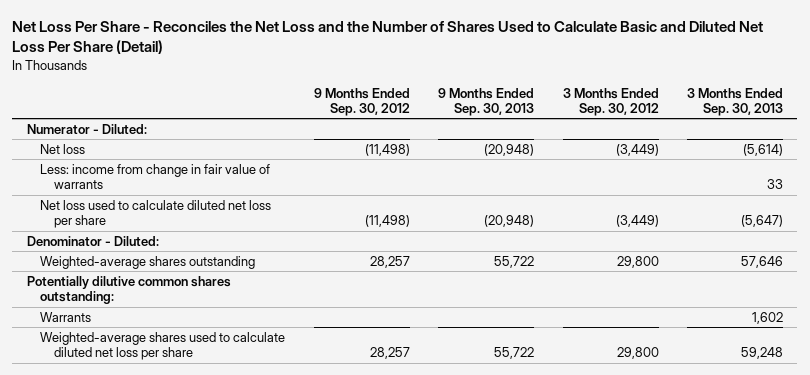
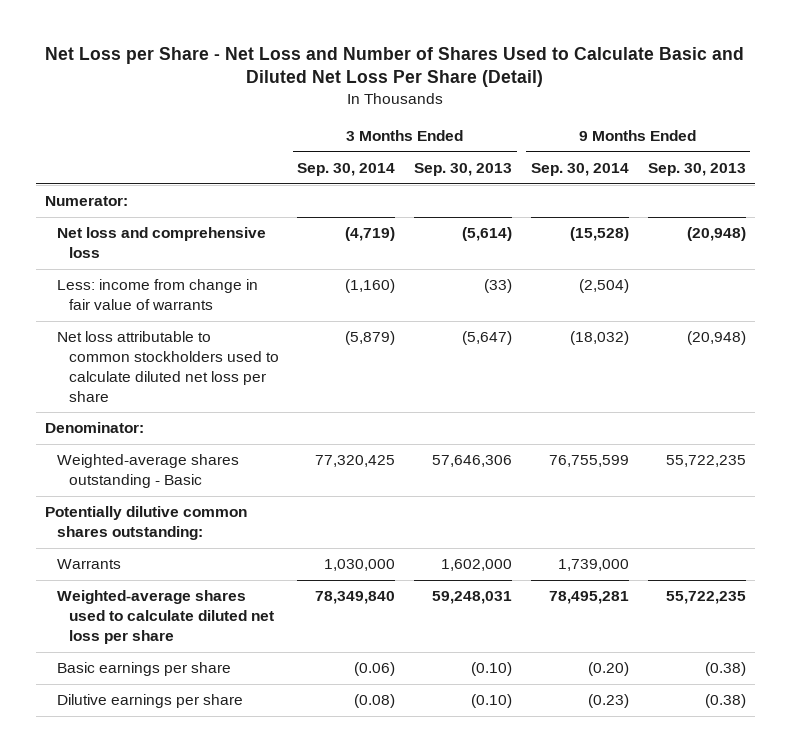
- Net Loss Per Share - Reconciles the Net Loss and the Number of Shares Used to Calculate Basic and Diluted Net Loss Per Share (Detail)
+ Net Loss per Share - Net Loss and Number of Shares Used to Calculate Basic and Diluted Net Loss Per Share (Detail)
- | 9 Months Ended Sep. 30, 2012 | 9 Months Ended Sep. 30, 2013 | 3 Months Ended Sep. 30, 2012 | 3 Months Ended Sep. 30, 2013
+ | 3 Months Ended Sep. 30, 2014 | 3 Months Ended Sep. 30, 2013 | 9 Months Ended Sep. 30, 2014 | 9 Months Ended Sep. 30, 2013
- Numerator - Diluted:
- Net loss | (11,498) | (20,948) | (3,449) | (5,614)
- Less: income from change in fair value of warrants | | | | 33
- Net loss used to calculate diluted net loss per share | (11,498) | (20,948) | (3,449) | (5,647)
- Denominator - Diluted:
- Weighted-average shares outstanding | 28,257 | 55,722 | 29,800 | 57,646
+ Numerator:
+ Net loss and comprehensive loss | (4,719) | (5,614) | (15,528) | (20,948)
+ Less: income from change in fair value of warrants | (1,160) | (33) | (2,504) |
+ Net loss attributable to common stockholders used to calculate diluted net loss per share | (5,879) | (5,647) | (18,032) | (20,948)
+ Denominator:
+ Weighted-average shares outstanding - Basic | 77,320,425 | 57,646,306 | 76,755,599 | 55,722,235
- Warrants | | | | 1,602
- Weighted-average shares used to calculate diluted net loss per share | 28,257 | 55,722 | 29,800 | 59,248
+ Warrants | 1,030,000 | 1,602,000 | 1,739,000 |
+ Weighted-average shares used to calculate diluted net loss per share | 78,349,840 | 59,248,031 | 78,495,281 | 55,722,235
+ Basic earnings per share | (0.06) | (0.10) | (0.20) | (0.38)
+ Dilutive earnings per share | (0.08) | (0.10) | (0.23) | (0.38)

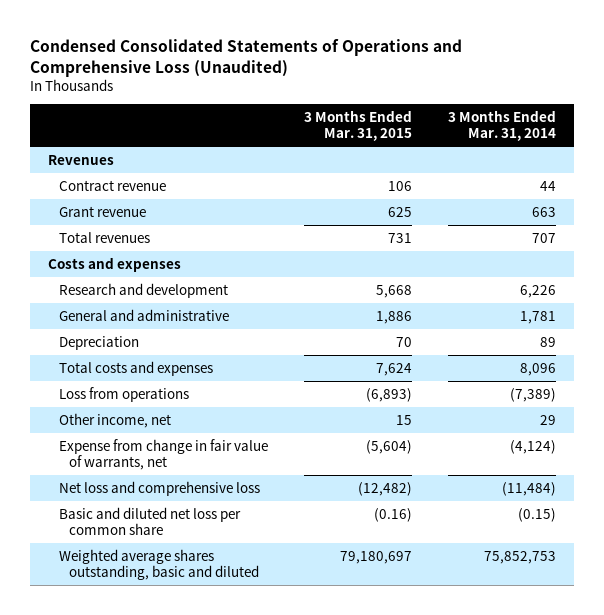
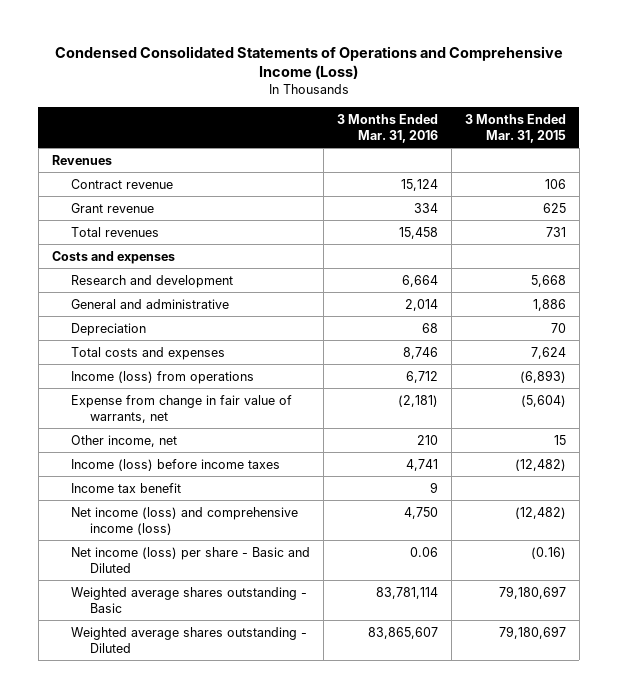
- Condensed Consolidated Statements of Operations and Comprehensive Loss (Unaudited)
+ Condensed Consolidated Statements of Operations and Comprehensive Income (Loss)
- | 3 Months Ended Mar. 31, 2015 | 3 Months Ended Mar. 31, 2014
+ | 3 Months Ended Mar. 31, 2016 | 3 Months Ended Mar. 31, 2015
- Loss from operations | (6,893) | (7,389)
+ Income (loss) from operations | 6,712 | (6,893)
- Net loss and comprehensive loss | (12,482) | (11,484)
- Basic and diluted net loss per common share | (0.16) | (0.15)
- Weighted average shares outstanding, basic and diluted | 79,180,697 | 75,852,753
moved down: Other income, net | 210 | 15
+ Income (loss) before income taxes | 4,741 | (12,482)
+ Income tax benefit | 9 |
+ Net income (loss) and comprehensive income (loss) | 4,750 | (12,482)
+ Net income (loss) per share - Basic and Diluted | 0.06 | (0.16)
+ Weighted average shares outstanding - Basic | 83,781,114 | 79,180,697
+ Weighted average shares outstanding - Diluted | 83,865,607 | 79,180,697

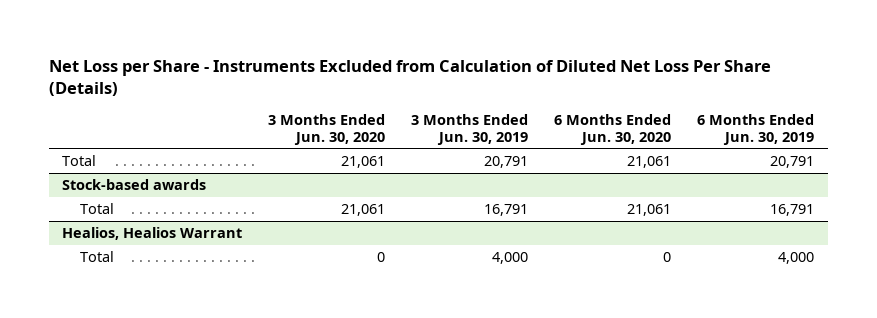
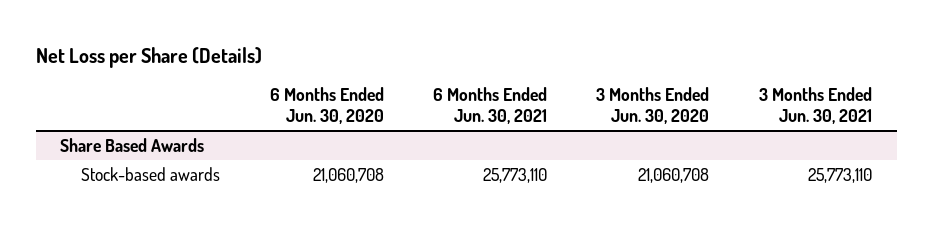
- Net Loss per Share - Instruments Excluded from Calculation of Diluted Net Loss Per Share (Details)
+ Net Loss per Share (Details)
- | 3 Months Ended Jun. 30, 2020 | 3 Months Ended Jun. 30, 2019 | 6 Months Ended Jun. 30, 2020 | 6 Months Ended Jun. 30, 2019
+ | 6 Months Ended Jun. 30, 2020 | 6 Months Ended Jun. 30, 2021 | 3 Months Ended Jun. 30, 2020 | 3 Months Ended Jun. 30, 2021
- Total | 21,061 | 20,791 | 21,061 | 20,791
- Stock-based awards
- Total | 21,061 | 16,791 | 21,061 | 16,791
- Healios, Healios Warrant
- Total | 0 | 4,000 | 0 | 4,000
+ Share Based Awards
+ Stock-based awards | 21,060,708 | 25,773,110 | 21,060,708 | 25,773,110

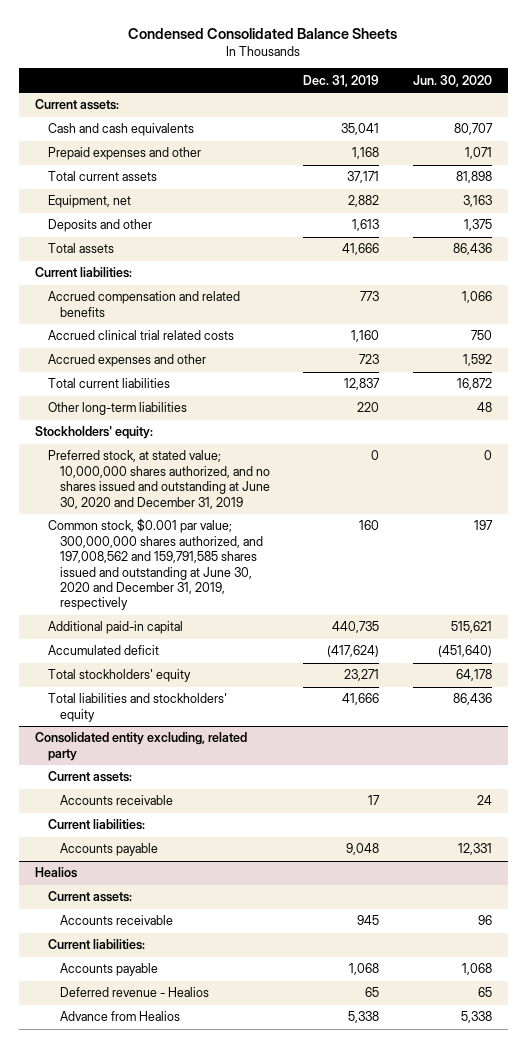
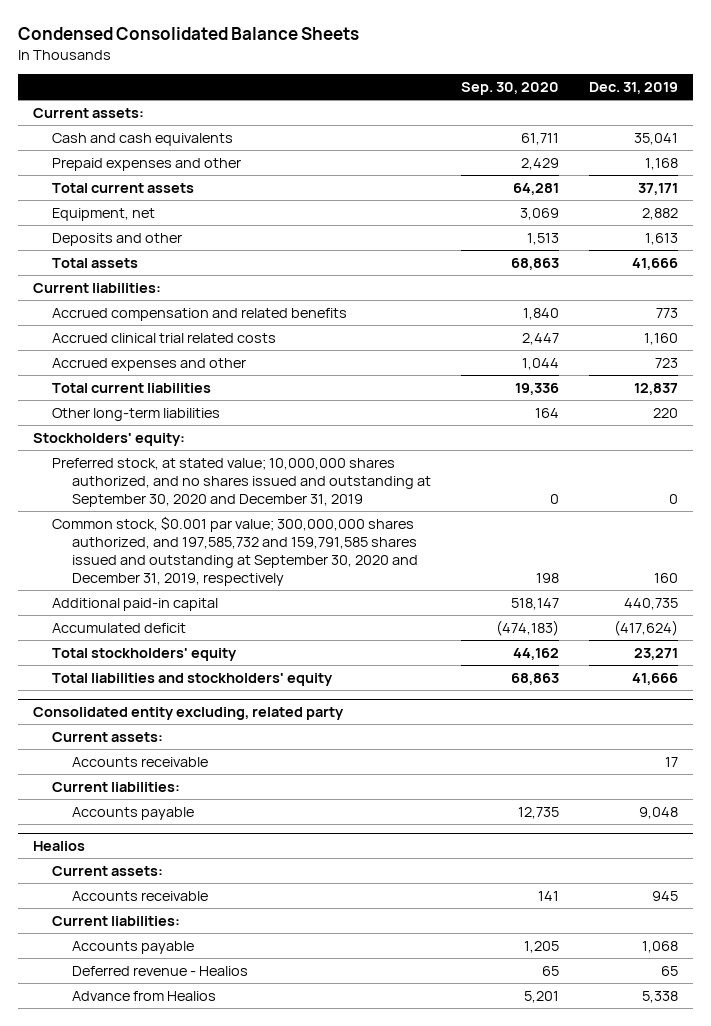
- | Dec. 31, 2019 | Jun. 30, 2020
+ | Sep. 30, 2020 | Dec. 31, 2019
- Preferred stock, at stated value; 10,000,000 shares authorized, and no shares issued and outstanding at June 30, 2020 and December 31, 2019 | 0 | 0
- Common stock, $0.001 par value; 300,000,000 shares authorized, and 197,008,562 and 159,791,585 shares issued and outstanding at June 30, 2020 and December 31, 2019, respectively | 160 | 197
+ Preferred stock, at stated value; 10,000,000 shares authorized, and no shares issued and outstanding at September 30, 2020 and December 31, 2019 | 0 | 0
+ Common stock, $0.001 par value; 300,000,000 shares authorized, and 197,585,732 and 159,791,585 shares issued and outstanding at September 30, 2020 and December 31, 2019, respectively | 198 | 160

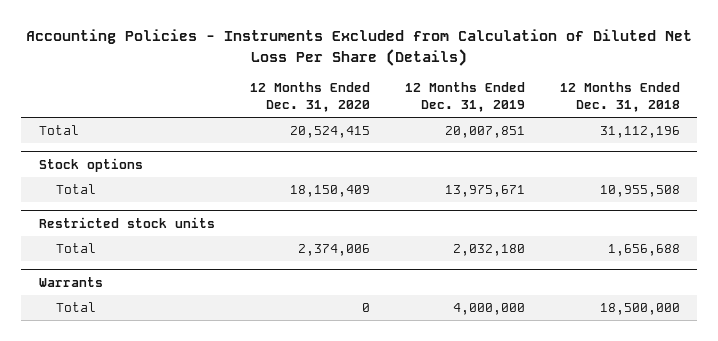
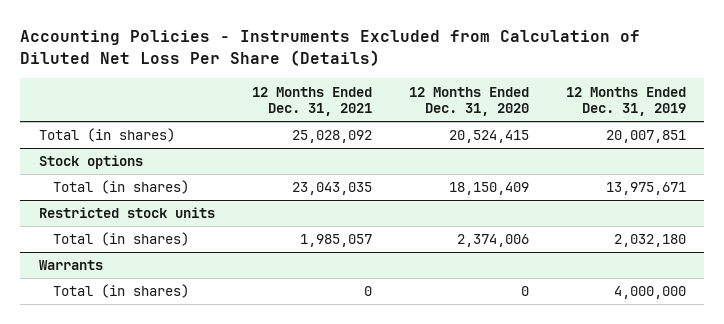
- | 12 Months Ended Dec. 31, 2020 | 12 Months Ended Dec. 31, 2019 | 12 Months Ended Dec. 31, 2018
+ | 12 Months Ended Dec. 31, 2021 | 12 Months Ended Dec. 31, 2020 | 12 Months Ended Dec. 31, 2019
- Total | 20,524,415 | 20,007,851 | 31,112,196
+ Total (in shares) | 25,028,092 | 20,524,415 | 20,007,851
@ Stock options
- Total | 18,150,409 | 13,975,671 | 10,955,508
+ Total (in shares) | 23,043,035 | 18,150,409 | 13,975,671
@ Restricted stock units
- Total | 2,374,006 | 2,032,180 | 1,656,688
+ Total (in shares) | 1,985,057 | 2,374,006 | 2,032,180
@ Warrants
- Total | 0 | 4,000,000 | 18,500,000
+ Total (in shares) | 0 | 0 | 4,000,000

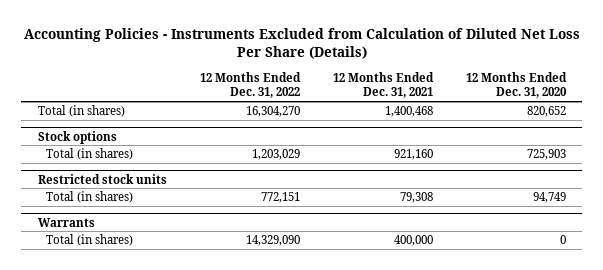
- | 12 Months Ended Dec. 31, 2021 | 12 Months Ended Dec. 31, 2020 | 12 Months Ended Dec. 31, 2019
+ | 12 Months Ended Dec. 31, 2022 | 12 Months Ended Dec. 31, 2021 | 12 Months Ended Dec. 31, 2020
- Total (in shares) | 25,028,092 | 20,524,415 | 20,007,851
+ Total (in shares) | 16,304,270 | 1,400,468 | 820,652
@ Stock options
- Total (in shares) | 23,043,035 | 18,150,409 | 13,975,671
+ Total (in shares) | 1,203,029 | 921,160 | 725,903
@ Restricted stock units
- Total (in shares) | 1,985,057 | 2,374,006 | 2,032,180
+ Total (in shares) | 772,151 | 79,308 | 94,749
@ Warrants
- Total (in shares) | 0 | 0 | 4,000,000
+ Total (in shares) | 14,329,090 | 400,000 | 0

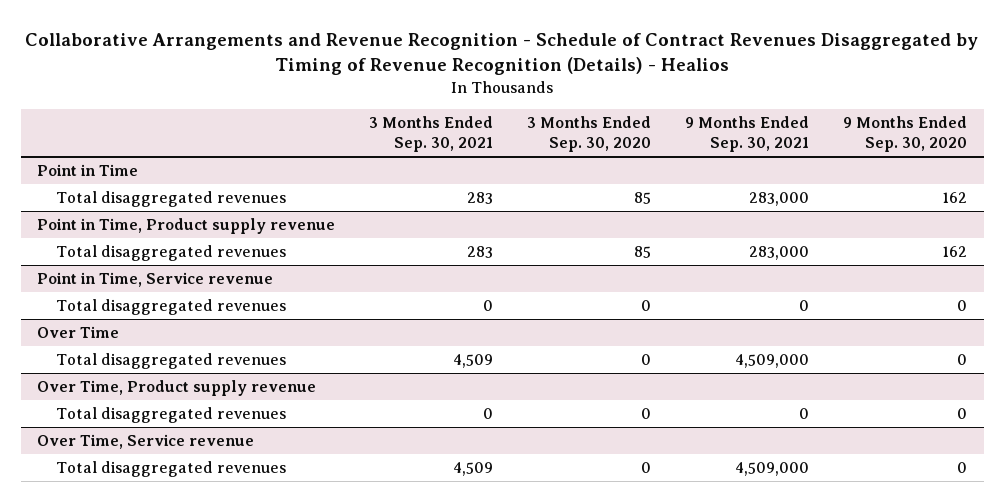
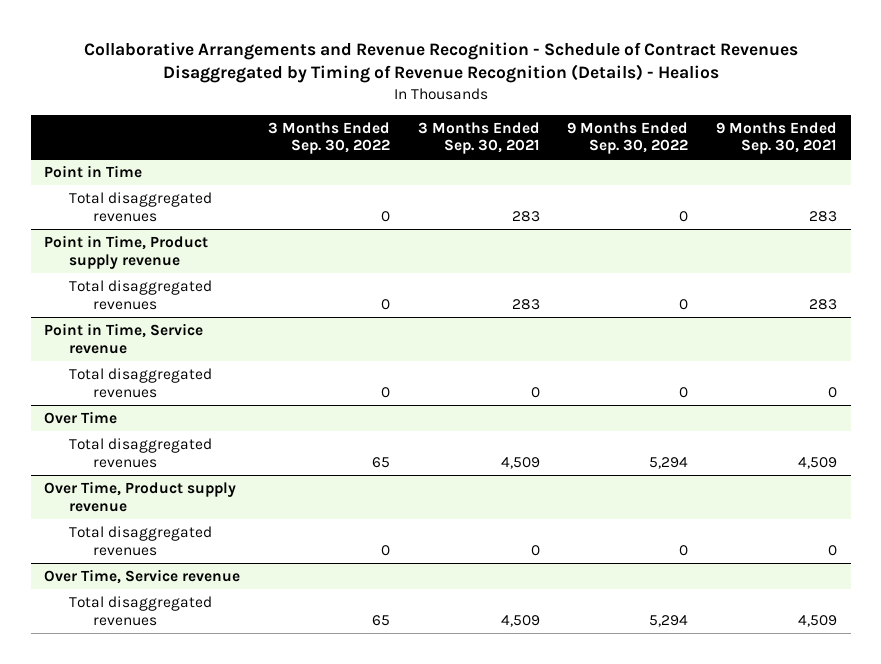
- | 3 Months Ended Sep. 30, 2021 | 3 Months Ended Sep. 30, 2020 | 9 Months Ended Sep. 30, 2021 | 9 Months Ended Sep. 30, 2020
+ | 3 Months Ended Sep. 30, 2022 | 3 Months Ended Sep. 30, 2021 | 9 Months Ended Sep. 30, 2022 | 9 Months Ended Sep. 30, 2021
@ Point in Time
- Total disaggregated revenues | 283 | 85 | 283,000 | 162
+ Total disaggregated revenues | 0 | 283 | 0 | 283
@ Point in Time, Product supply revenue
- Total disaggregated revenues | 283 | 85 | 283,000 | 162
+ Total disaggregated revenues | 0 | 283 | 0 | 283
@ Over Time
- Total disaggregated revenues | 4,509 | 0 | 4,509,000 | 0
+ Total disaggregated revenues | 65 | 4,509 | 5,294 | 4,509
@ Over Time, Service revenue
- Total disaggregated revenues | 4,509 | 0 | 4,509,000 | 0
+ Total disaggregated revenues | 65 | 4,509 | 5,294 | 4,509

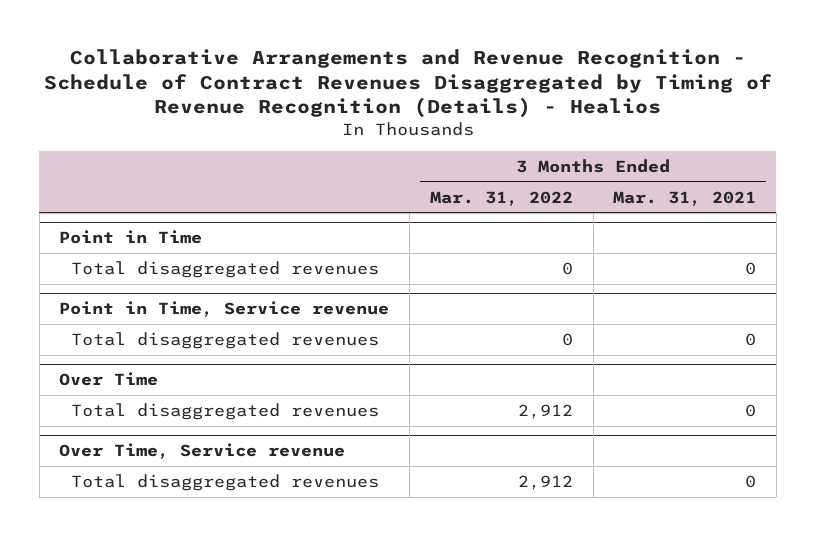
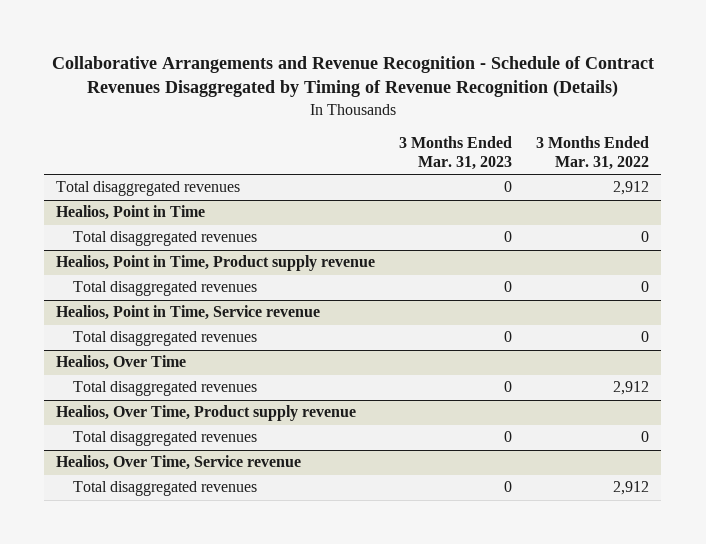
- Collaborative Arrangements and Revenue Recognition - Schedule of Contract Revenues Disaggregated by Timing of Revenue Recognition (Details) - Healios
+ Collaborative Arrangements and Revenue Recognition - Schedule of Contract Revenues Disaggregated by Timing of Revenue Recognition (Details)
- | 3 Months Ended Mar. 31, 2022 | 3 Months Ended Mar. 31, 2021
+ | 3 Months Ended Mar. 31, 2023 | 3 Months Ended Mar. 31, 2022
- Point in Time
+ Total disaggregated revenues | 0 | 2,912
+ Healios, Point in Time
- Point in Time, Service revenue
+ Healios, Point in Time, Product supply revenue
- Over Time
+ Healios, Point in Time, Service revenue
+ Total disaggregated revenues | 0 | 0
+ Healios, Over Time
- Over Time, Service revenue
+ Healios, Over Time, Product supply revenue
+ Total disaggregated revenues | 0 | 0
+ Healios, Over Time, Service revenue

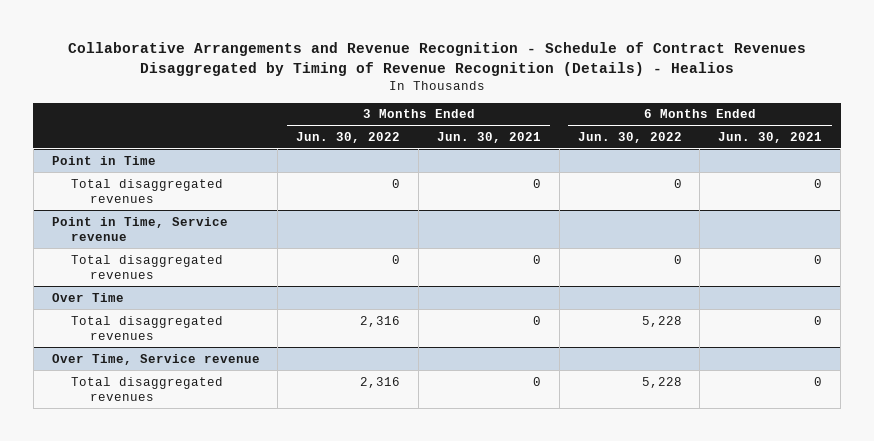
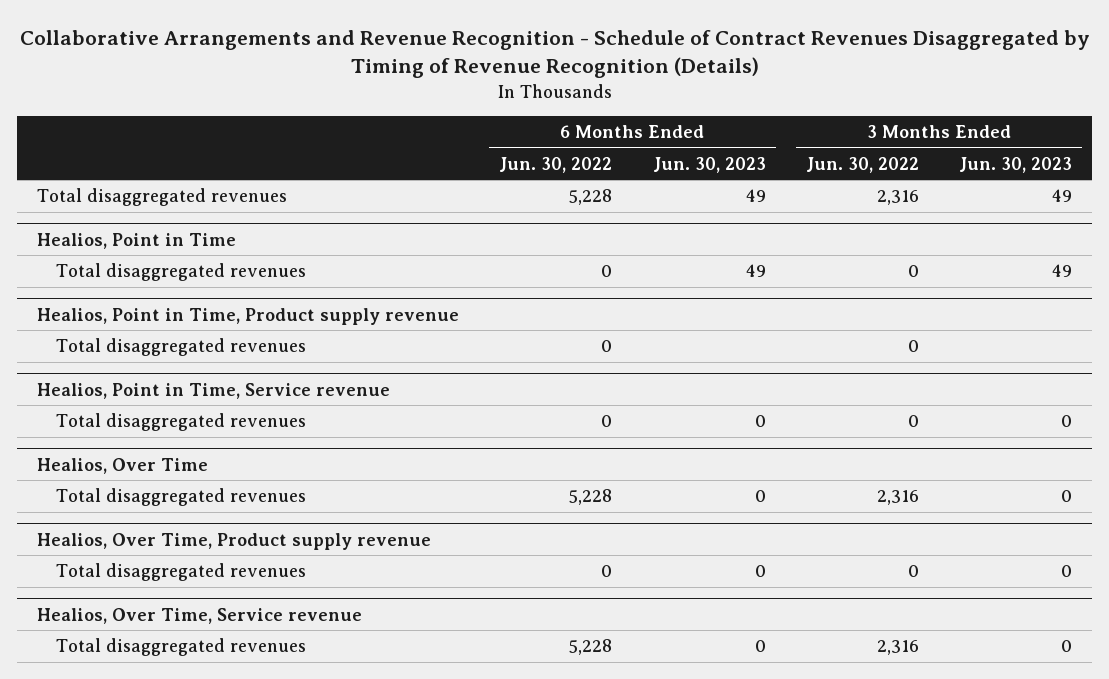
- Collaborative Arrangements and Revenue Recognition - Schedule of Contract Revenues Disaggregated by Timing of Revenue Recognition (Details) - Healios
+ Collaborative Arrangements and Revenue Recognition - Schedule of Contract Revenues Disaggregated by Timing of Revenue Recognition (Details)
- | 3 Months Ended Jun. 30, 2022 | 3 Months Ended Jun. 30, 2021 | 6 Months Ended Jun. 30, 2022 | 6 Months Ended Jun. 30, 2021
+ | 6 Months Ended Jun. 30, 2022 | 6 Months Ended Jun. 30, 2023 | 3 Months Ended Jun. 30, 2022 | 3 Months Ended Jun. 30, 2023
- Point in Time
+ Total disaggregated revenues | 5,228 | 49 | 2,316 | 49
+ Healios, Point in Time
- Point in Time, Service revenue
+ Healios, Point in Time, Product supply revenue
- Over Time
+ Healios, Point in Time, Service revenue
+ Total disaggregated revenues | 0 | 0 | 0 | 0
+ Healios, Over Time
- Over Time, Service revenue
+ Healios, Over Time, Product supply revenue
+ Total disaggregated revenues | 0 | 0 | 0 | 0
+ Healios, Over Time, Service revenue

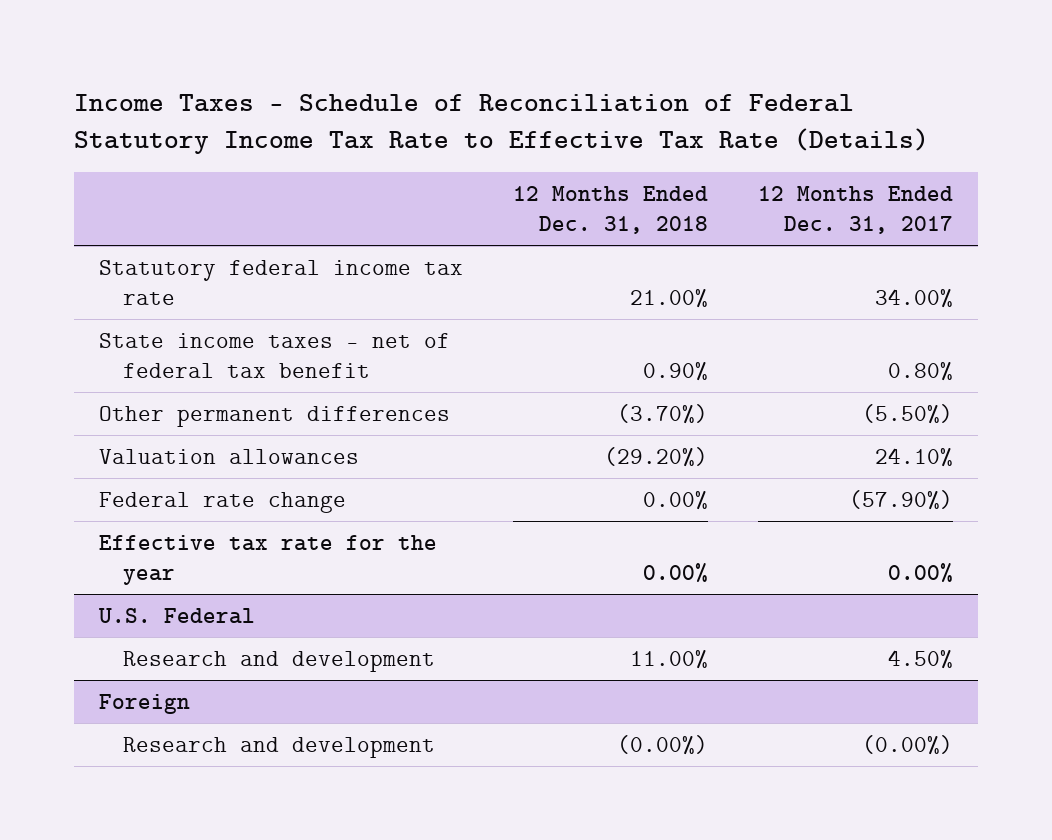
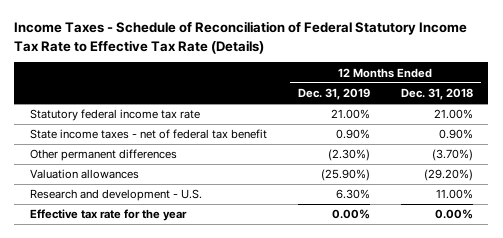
- | 12 Months Ended Dec. 31, 2018 | 12 Months Ended Dec. 31, 2017
+ | 12 Months Ended Dec. 31, 2019 | 12 Months Ended Dec. 31, 2018
- Federal rate change | 0.00% | (57.90%)
+ Research and development - U.S. | 6.30% | 11.00%
- U.S. Federal
- Research and development | 11.00% | 4.50%
- Foreign
- Research and development | (0.00%) | (0.00%)

